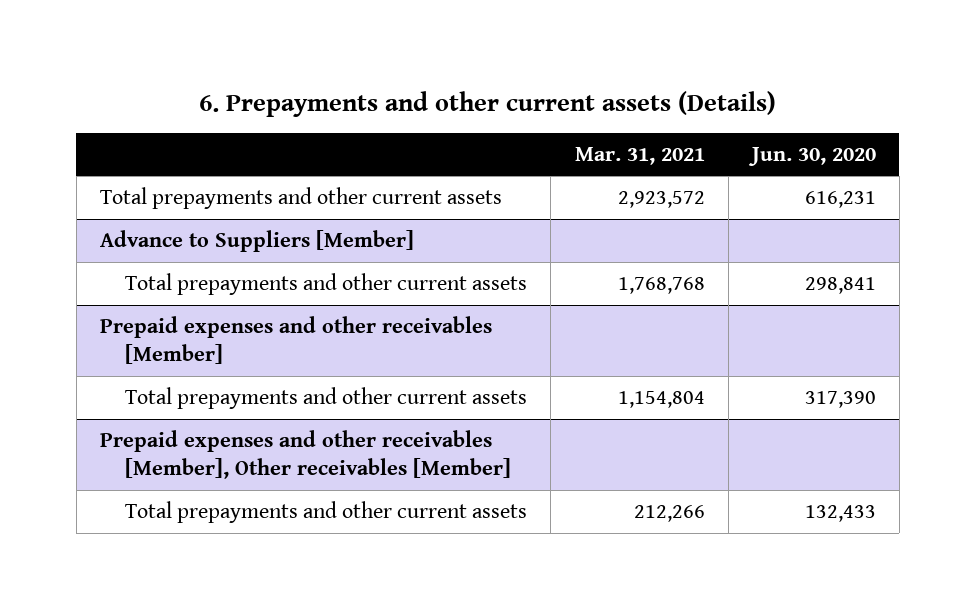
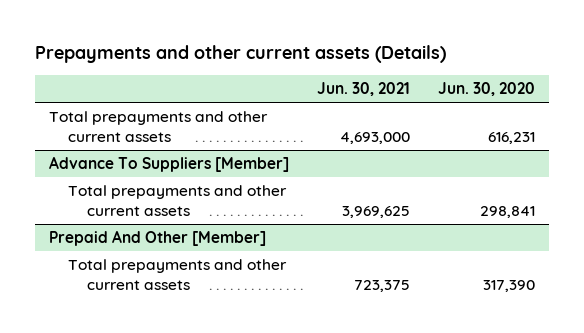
- 6. Prepayments and other current assets (Details)
+ Prepayments and other current assets (Details)
- | Mar. 31, 2021 | Jun. 30, 2020
+ | Jun. 30, 2021 | Jun. 30, 2020
- Advance to Suppliers [Member]
+ Advance To Suppliers [Member]
- Prepaid expenses and other receivables [Member]
+ Prepaid And Other [Member]
- Prepaid expenses and other receivables [Member], Other receivables [Member]
- Total prepayments and other current assets | 212,266 | 132,433

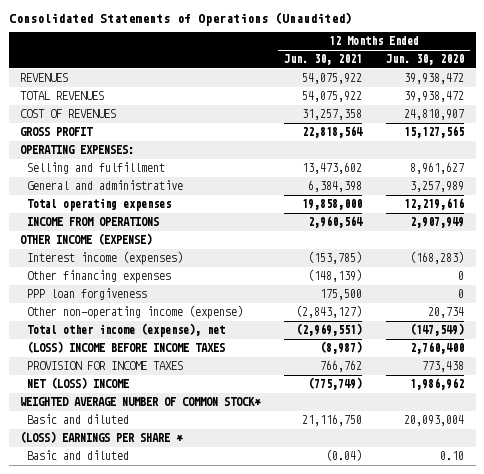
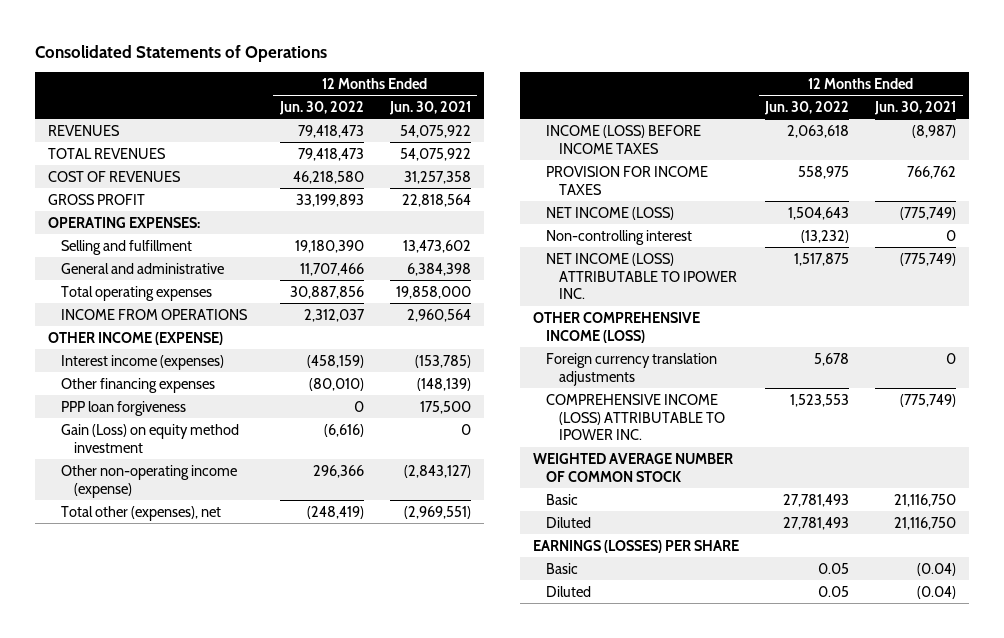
- Consolidated Statements of Operations (Unaudited)
+ Consolidated Statements of Operations
- | 12 Months Ended Jun. 30, 2021 | 12 Months Ended Jun. 30, 2020
+ | 12 Months Ended Jun. 30, 2022 | 12 Months Ended Jun. 30, 2021
+ Gain (Loss) on equity method investment | (6,616) | 0
- Total other income (expense), net | (2,969,551) | (147,549)
- (LOSS) INCOME BEFORE INCOME TAXES | (8,987) | 2,760,400
+ Total other (expenses), net | (248,419) | (2,969,551)
+ INCOME (LOSS) BEFORE INCOME TAXES | 2,063,618 | (8,987)
- NET (LOSS) INCOME | (775,749) | 1,986,962
- WEIGHTED AVERAGE NUMBER OF COMMON STOCK*
- Basic and diluted | 21,116,750 | 20,093,004
- (LOSS) EARNINGS PER SHARE *
- Basic and diluted | (0.04) | 0.10
+ NET INCOME (LOSS) | 1,504,643 | (775,749)
+ Non-controlling interest | (13,232) | 0
+ NET INCOME (LOSS) ATTRIBUTABLE TO IPOWER INC. | 1,517,875 | (775,749)
+ OTHER COMPREHENSIVE INCOME (LOSS)
+ Foreign currency translation adjustments | 5,678 | 0
+ COMPREHENSIVE INCOME (LOSS) ATTRIBUTABLE TO IPOWER INC. | 1,523,553 | (775,749)
+ WEIGHTED AVERAGE NUMBER OF COMMON STOCK
+ Basic | 27,781,493 | 21,116,750
+ Diluted | 27,781,493 | 21,116,750
+ EARNINGS (LOSSES) PER SHARE
+ Basic | 0.05 | (0.04)
+ Diluted | 0.05 | (0.04)

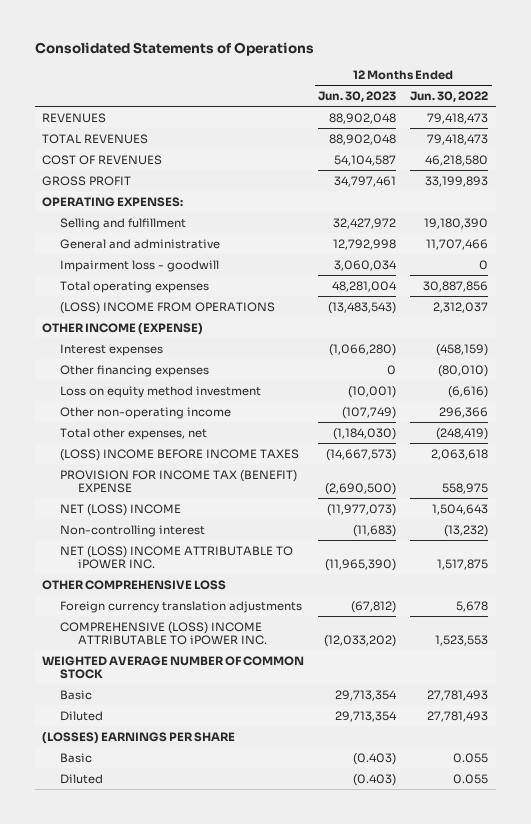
- | 12 Months Ended Jun. 30, 2022 | 12 Months Ended Jun. 30, 2021
+ | 12 Months Ended Jun. 30, 2023 | 12 Months Ended Jun. 30, 2022
+ Impairment loss - goodwill | 3,060,034 | 0
- INCOME FROM OPERATIONS | 2,312,037 | 2,960,564
+ (LOSS) INCOME FROM OPERATIONS | (13,483,543) | 2,312,037
- Interest income (expenses) | (458,159) | (153,785)
+ Interest expenses | (1,066,280) | (458,159)
- PPP loan forgiveness | 0 | 175,500
- Gain (Loss) on equity method investment | (6,616) | 0
- Other non-operating income (expense) | 296,366 | (2,843,127)
- Total other (expenses), net | (248,419) | (2,969,551)
- INCOME (LOSS) BEFORE INCOME TAXES | 2,063,618 | (8,987)
- PROVISION FOR INCOME TAXES | 558,975 | 766,762
- NET INCOME (LOSS) | 1,504,643 | (775,749)
+ Loss on equity method investment | (10,001) | (6,616)
+ Other non-operating income | (107,749) | 296,366
+ Total other expenses, net | (1,184,030) | (248,419)
+ (LOSS) INCOME BEFORE INCOME TAXES | (14,667,573) | 2,063,618
+ PROVISION FOR INCOME TAX (BENEFIT) EXPENSE | (2,690,500) | 558,975
+ NET (LOSS) INCOME | (11,977,073) | 1,504,643
- NET INCOME (LOSS) ATTRIBUTABLE TO IPOWER INC. | 1,517,875 | (775,749)
- OTHER COMPREHENSIVE INCOME (LOSS)
+ NET (LOSS) INCOME ATTRIBUTABLE TO iPOWER INC. | (11,965,390) | 1,517,875
+ OTHER COMPREHENSIVE LOSS
- COMPREHENSIVE INCOME (LOSS) ATTRIBUTABLE TO IPOWER INC. | 1,523,553 | (775,749)
+ COMPREHENSIVE (LOSS) INCOME ATTRIBUTABLE TO iPOWER INC. | (12,033,202) | 1,523,553
- EARNINGS (LOSSES) PER SHARE
- Basic | 0.05 | (0.04)
- Diluted | 0.05 | (0.04)
+ (LOSSES) EARNINGS PER SHARE
+ Basic | (0.403) | 0.055
+ Diluted | (0.403) | 0.055

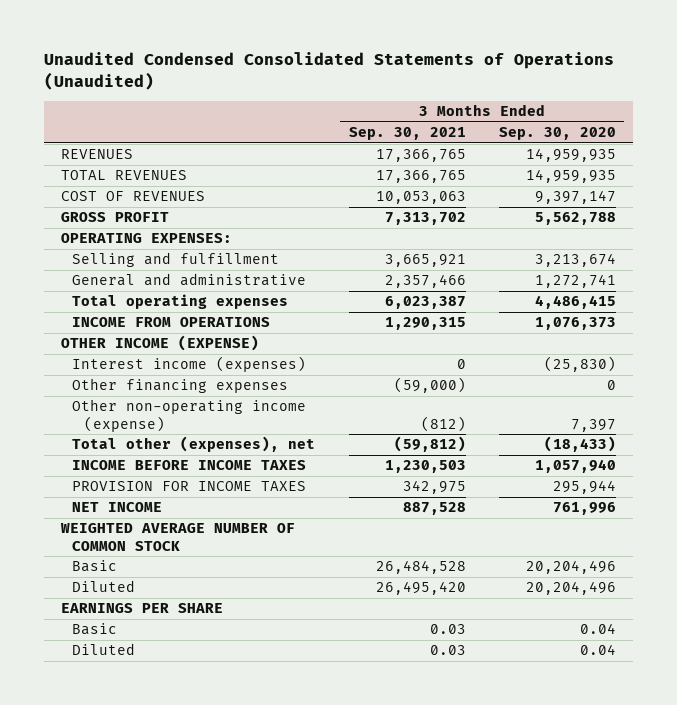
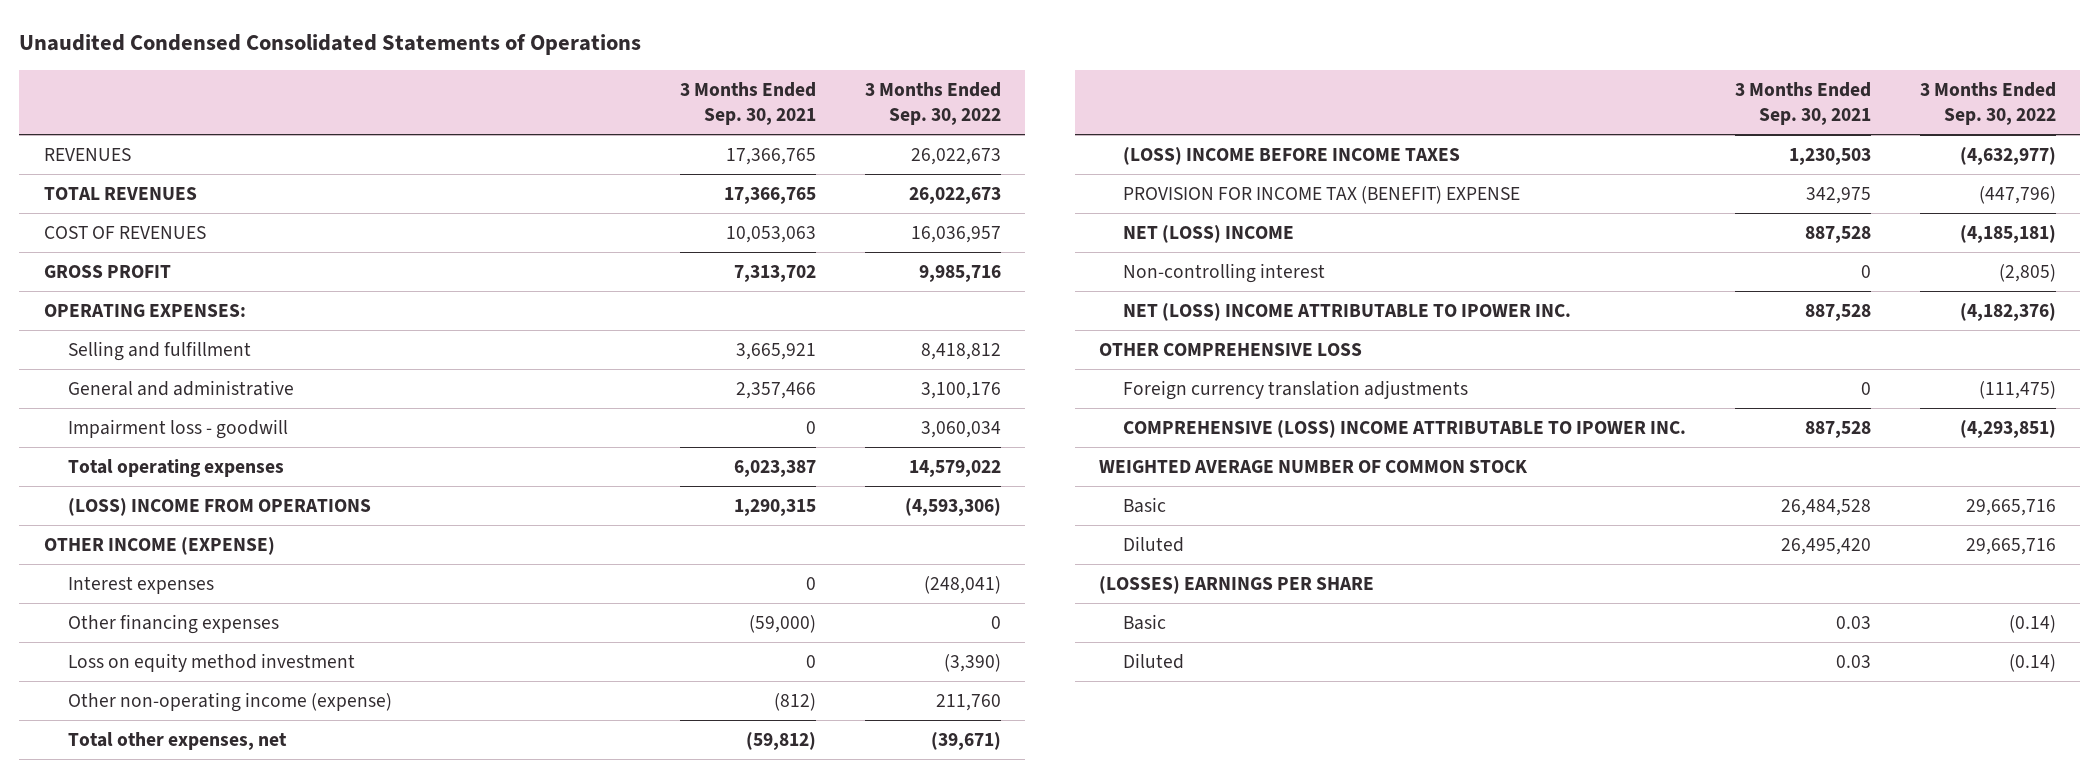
- Unaudited Condensed Consolidated Statements of Operations (Unaudited)
+ Unaudited Condensed Consolidated Statements of Operations
- | 3 Months Ended Sep. 30, 2021 | 3 Months Ended Sep. 30, 2020
+ | 3 Months Ended Sep. 30, 2021 | 3 Months Ended Sep. 30, 2022
+ Impairment loss - goodwill | 0 | 3,060,034
- INCOME FROM OPERATIONS | 1,290,315 | 1,076,373
+ (LOSS) INCOME FROM OPERATIONS | 1,290,315 | (4,593,306)
- Interest income (expenses) | 0 | (25,830)
+ Interest expenses | 0 | (248,041)
+ Loss on equity method investment | 0 | (3,390)
- Total other (expenses), net | (59,812) | (18,433)
- INCOME BEFORE INCOME TAXES | 1,230,503 | 1,057,940
- PROVISION FOR INCOME TAXES | 342,975 | 295,944
- NET INCOME | 887,528 | 761,996
+ Total other expenses, net | (59,812) | (39,671)
+ (LOSS) INCOME BEFORE INCOME TAXES | 1,230,503 | (4,632,977)
+ PROVISION FOR INCOME TAX (BENEFIT) EXPENSE | 342,975 | (447,796)
+ NET (LOSS) INCOME | 887,528 | (4,185,181)
+ Non-controlling interest | 0 | (2,805)
+ NET (LOSS) INCOME ATTRIBUTABLE TO IPOWER INC. | 887,528 | (4,182,376)
+ OTHER COMPREHENSIVE LOSS
+ Foreign currency translation adjustments | 0 | (111,475)
+ COMPREHENSIVE (LOSS) INCOME ATTRIBUTABLE TO IPOWER INC. | 887,528 | (4,293,851)
- EARNINGS PER SHARE
+ (LOSSES) EARNINGS PER SHARE

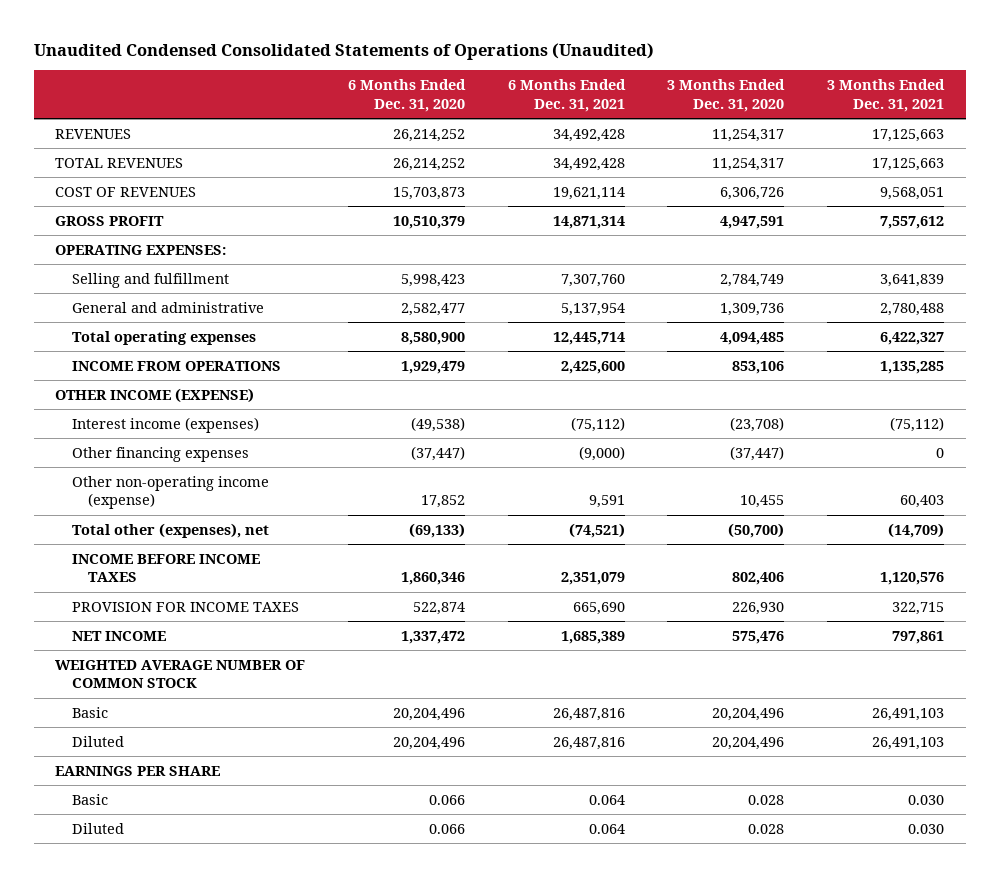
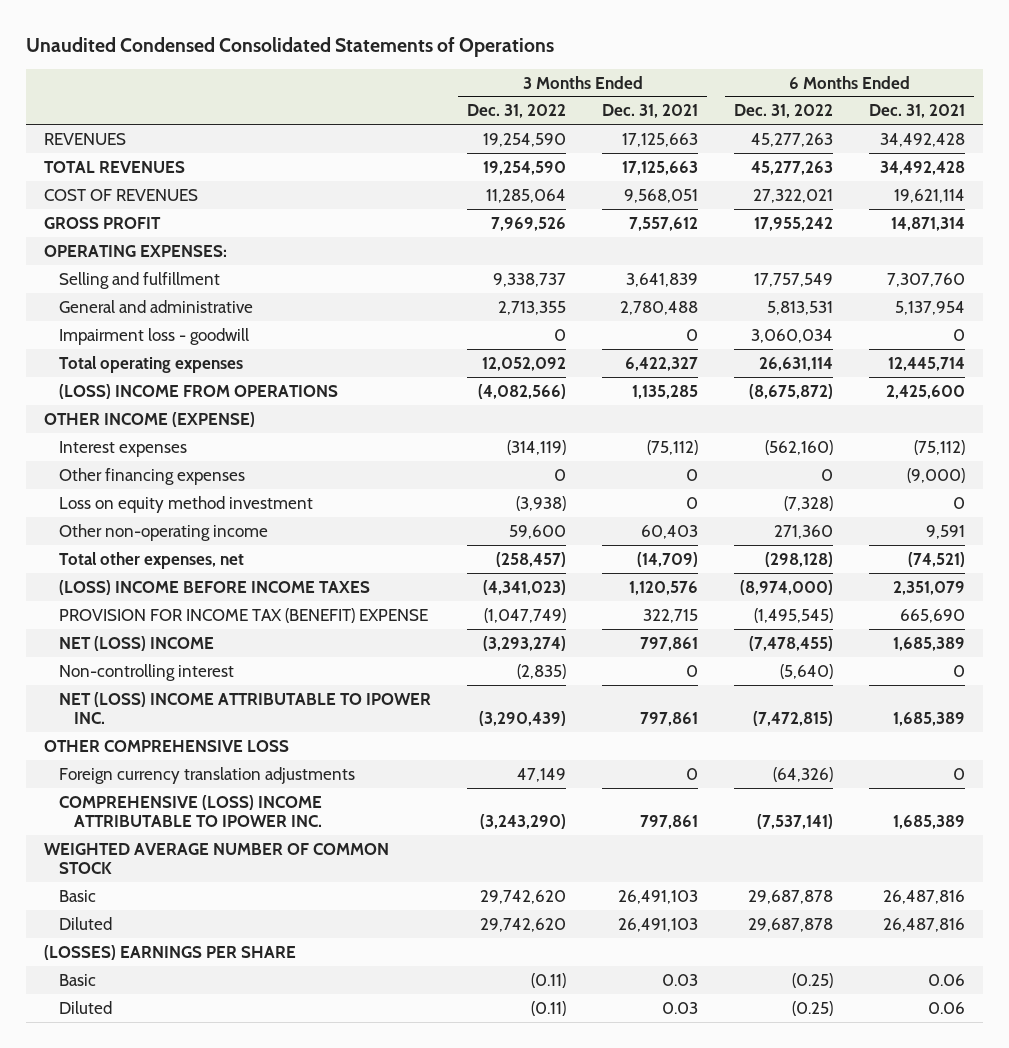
- Unaudited Condensed Consolidated Statements of Operations (Unaudited)
+ Unaudited Condensed Consolidated Statements of Operations
- | 6 Months Ended Dec. 31, 2020 | 6 Months Ended Dec. 31, 2021 | 3 Months Ended Dec. 31, 2020 | 3 Months Ended Dec. 31, 2021
+ | 3 Months Ended Dec. 31, 2022 | 3 Months Ended Dec. 31, 2021 | 6 Months Ended Dec. 31, 2022 | 6 Months Ended Dec. 31, 2021
+ Impairment loss - goodwill | 0 | 0 | 3,060,034 | 0
- INCOME FROM OPERATIONS | 1,929,479 | 2,425,600 | 853,106 | 1,135,285
+ (LOSS) INCOME FROM OPERATIONS | (4,082,566) | 1,135,285 | (8,675,872) | 2,425,600
- Interest income (expenses) | (49,538) | (75,112) | (23,708) | (75,112)
+ Interest expenses | (314,119) | (75,112) | (562,160) | (75,112)
- Other non-operating income (expense) | 17,852 | 9,591 | 10,455 | 60,403
- Total other (expenses), net | (69,133) | (74,521) | (50,700) | (14,709)
- INCOME BEFORE INCOME TAXES | 1,860,346 | 2,351,079 | 802,406 | 1,120,576
- PROVISION FOR INCOME TAXES | 522,874 | 665,690 | 226,930 | 322,715
- NET INCOME | 1,337,472 | 1,685,389 | 575,476 | 797,861
+ Loss on equity method investment | (3,938) | 0 | (7,328) | 0
+ Other non-operating income | 59,600 | 60,403 | 271,360 | 9,591
+ Total other expenses, net | (258,457) | (14,709) | (298,128) | (74,521)
+ (LOSS) INCOME BEFORE INCOME TAXES | (4,341,023) | 1,120,576 | (8,974,000) | 2,351,079
+ PROVISION FOR INCOME TAX (BENEFIT) EXPENSE | (1,047,749) | 322,715 | (1,495,545) | 665,690
+ NET (LOSS) INCOME | (3,293,274) | 797,861 | (7,478,455) | 1,685,389
+ Non-controlling interest | (2,835) | 0 | (5,640) | 0
+ NET (LOSS) INCOME ATTRIBUTABLE TO IPOWER INC. | (3,290,439) | 797,861 | (7,472,815) | 1,685,389
+ OTHER COMPREHENSIVE LOSS
+ Foreign currency translation adjustments | 47,149 | 0 | (64,326) | 0
+ COMPREHENSIVE (LOSS) INCOME ATTRIBUTABLE TO IPOWER INC. | (3,243,290) | 797,861 | (7,537,141) | 1,685,389
- EARNINGS PER SHARE
- Basic | 0.066 | 0.064 | 0.028 | 0.030
- Diluted | 0.066 | 0.064 | 0.028 | 0.030
+ (LOSSES) EARNINGS PER SHARE
+ Basic | (0.11) | 0.03 | (0.25) | 0.06
+ Diluted | (0.11) | 0.03 | (0.25) | 0.06

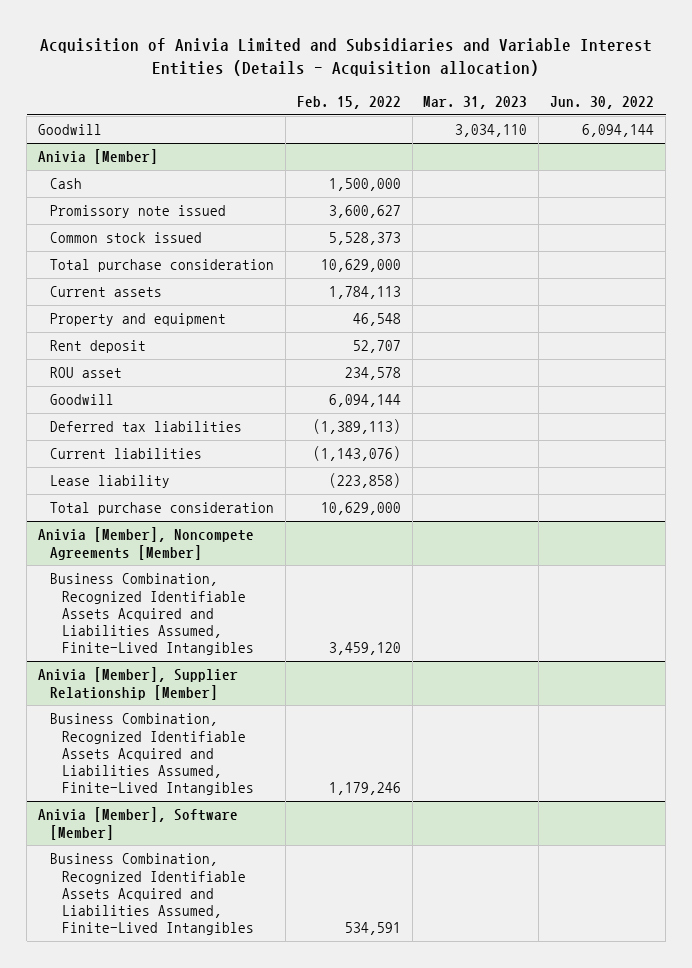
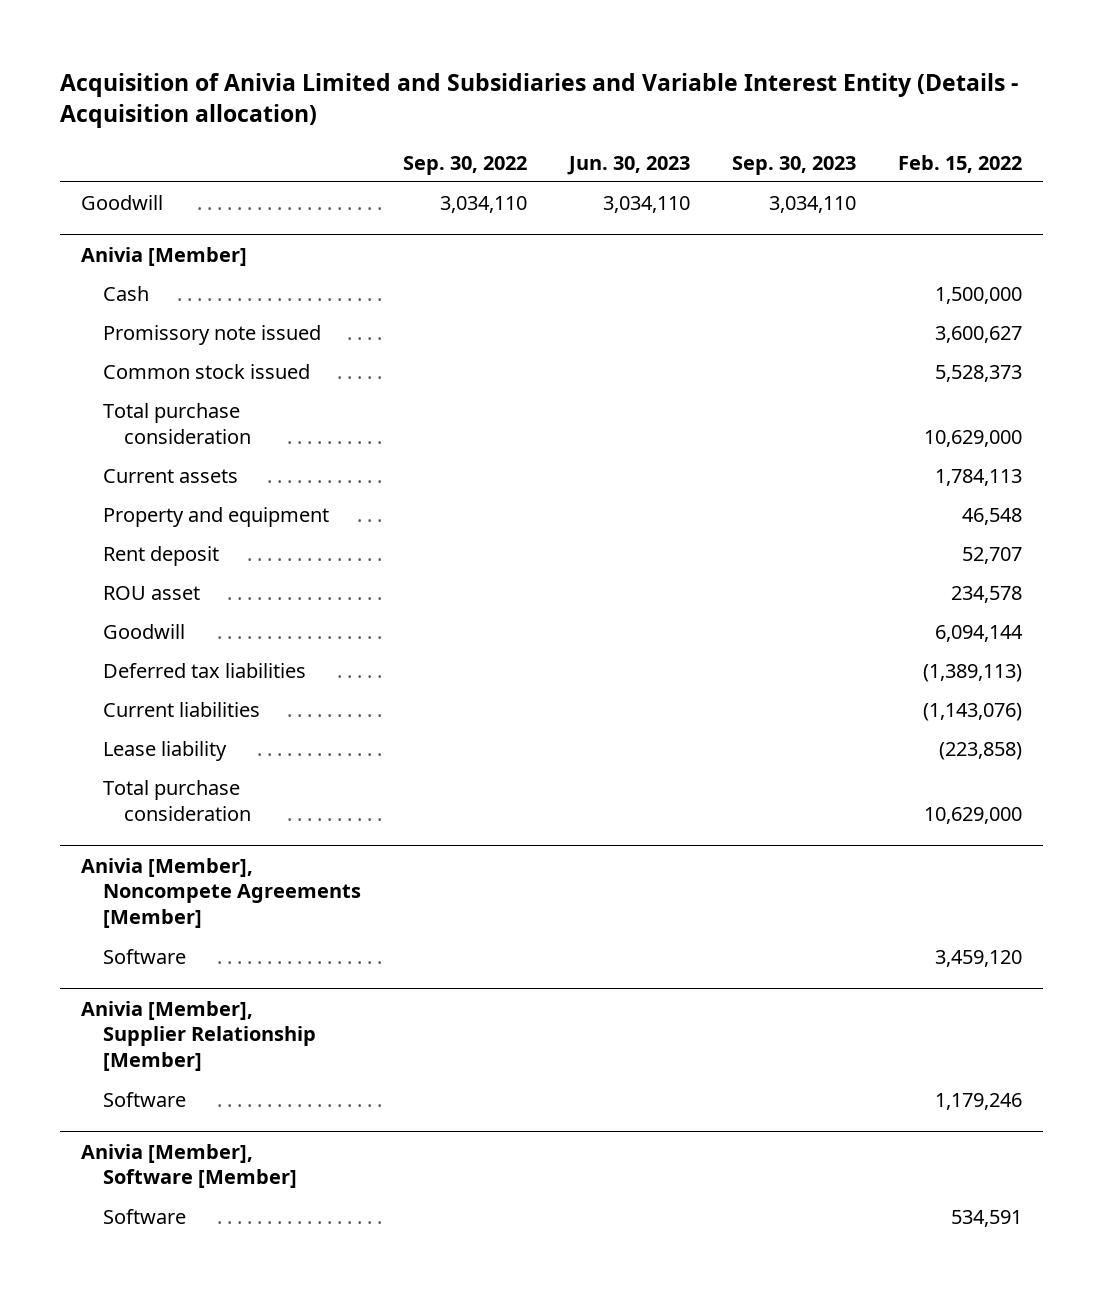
- Acquisition of Anivia Limited and Subsidiaries and Variable Interest Entities (Details - Acquisition allocation)
+ Acquisition of Anivia Limited and Subsidiaries and Variable Interest Entity (Details - Acquisition allocation)
- | Feb. 15, 2022 | Mar. 31, 2023 | Jun. 30, 2022
+ | Sep. 30, 2022 | Jun. 30, 2023 | Sep. 30, 2023 | Feb. 15, 2022
@ Anivia [Member], Noncompete Agreements [Member]
- Business Combination, Recognized Identifiable Assets Acquired and Liabilities Assumed, Finite-Lived Intangibles | 3,459,120 | |
+ Software | | | | 3,459,120
@ Anivia [Member], Supplier Relationship [Member]
- Business Combination, Recognized Identifiable Assets Acquired and Liabilities Assumed, Finite-Lived Intangibles | 1,179,246 | |
+ Software | | | | 1,179,246
@ Anivia [Member], Software [Member]
- Business Combination, Recognized Identifiable Assets Acquired and Liabilities Assumed, Finite-Lived Intangibles | 534,591 | |
+ Software | | | | 534,591

